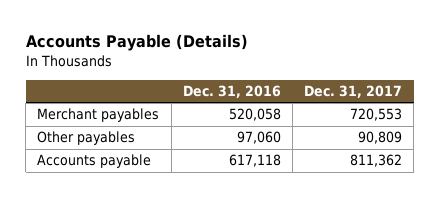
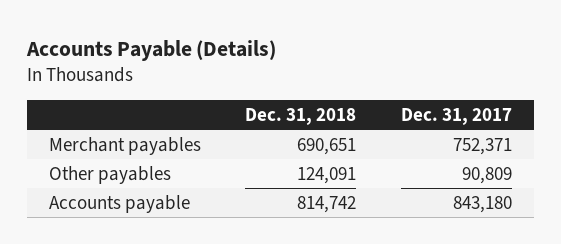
- | Dec. 31, 2016 | Dec. 31, 2017
+ | Dec. 31, 2018 | Dec. 31, 2017
- Merchant payables | 520,058 | 720,553
+ Merchant payables | 690,651 | 752,371
- Accounts payable | 617,118 | 811,362
+ Accounts payable | 814,742 | 843,180

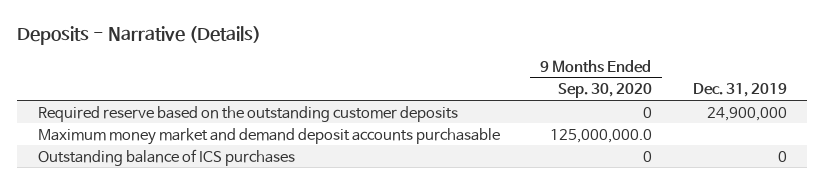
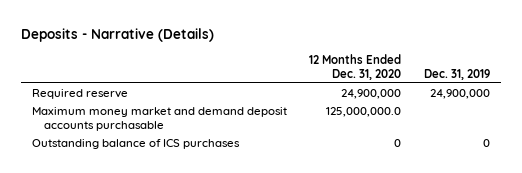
- | 9 Months Ended Sep. 30, 2020 | Dec. 31, 2019
+ | 12 Months Ended Dec. 31, 2020 | Dec. 31, 2019
- Required reserve based on the outstanding customer deposits | 0 | 24,900,000
+ Required reserve | 24,900,000 | 24,900,000

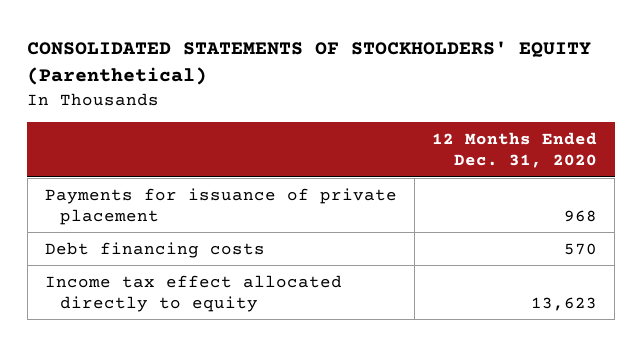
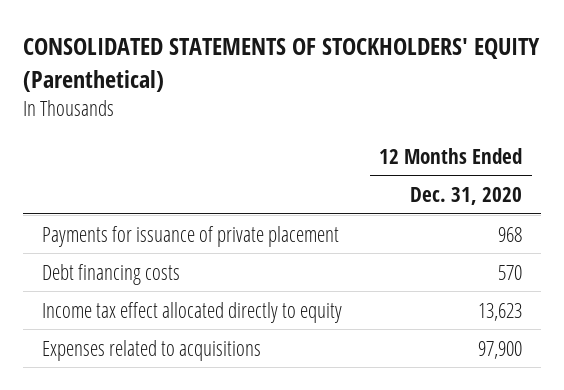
+ Expenses related to acquisitions | 97,900

